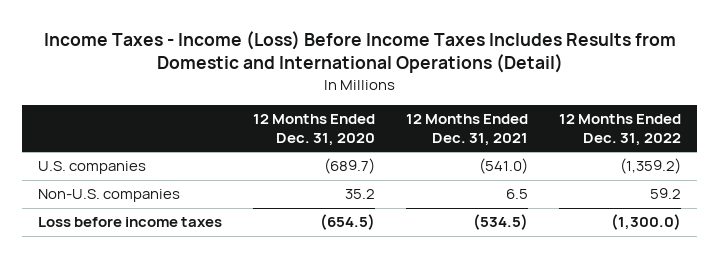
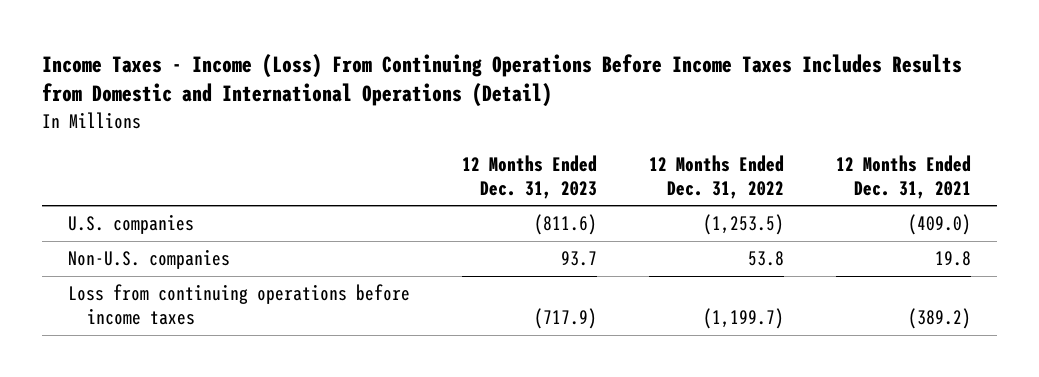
- Income Taxes - Income (Loss) Before Income Taxes Includes Results from Domestic and International Operations (Detail)
+ Income Taxes - Income (Loss) From Continuing Operations Before Income Taxes Includes Results from Domestic and International Operations (Detail)
- | 12 Months Ended Dec. 31, 2020 | 12 Months Ended Dec. 31, 2021 | 12 Months Ended Dec. 31, 2022
+ | 12 Months Ended Dec. 31, 2023 | 12 Months Ended Dec. 31, 2022 | 12 Months Ended Dec. 31, 2021
- U.S. companies | (689.7) | (541.0) | (1,359.2)
- Non-U.S. companies | 35.2 | 6.5 | 59.2
- Loss before income taxes | (654.5) | (534.5) | (1,300.0)
+ U.S. companies | (811.6) | (1,253.5) | (409.0)
+ Non-U.S. companies | 93.7 | 53.8 | 19.8
+ Loss from continuing operations before income taxes | (717.9) | (1,199.7) | (389.2)

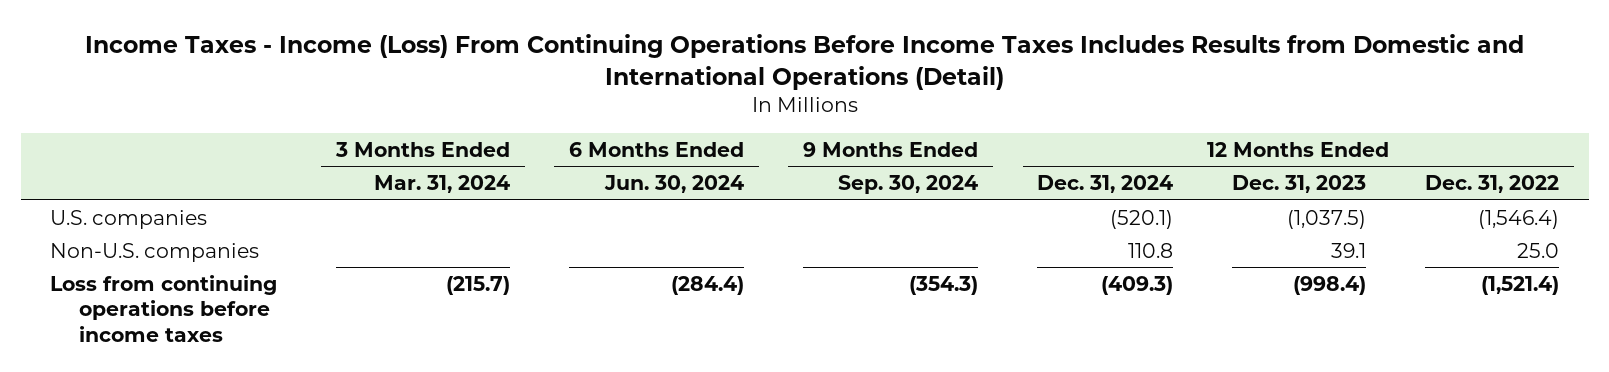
- | 12 Months Ended Dec. 31, 2023 | 12 Months Ended Dec. 31, 2022 | 12 Months Ended Dec. 31, 2021
+ | 3 Months Ended Mar. 31, 2024 | 6 Months Ended Jun. 30, 2024 | 9 Months Ended Sep. 30, 2024 | 12 Months Ended Dec. 31, 2024 | 12 Months Ended Dec. 31, 2023 | 12 Months Ended Dec. 31, 2022
- U.S. companies | (811.6) | (1,253.5) | (409.0)
- Non-U.S. companies | 93.7 | 53.8 | 19.8
- Loss from continuing operations before income taxes | (717.9) | (1,199.7) | (389.2)
+ U.S. companies | | | | (520.1) | (1,037.5) | (1,546.4)
+ Non-U.S. companies | | | | 110.8 | 39.1 | 25.0
+ Loss from continuing operations before income taxes | (215.7) | (284.4) | (354.3) | (409.3) | (998.4) | (1,521.4)

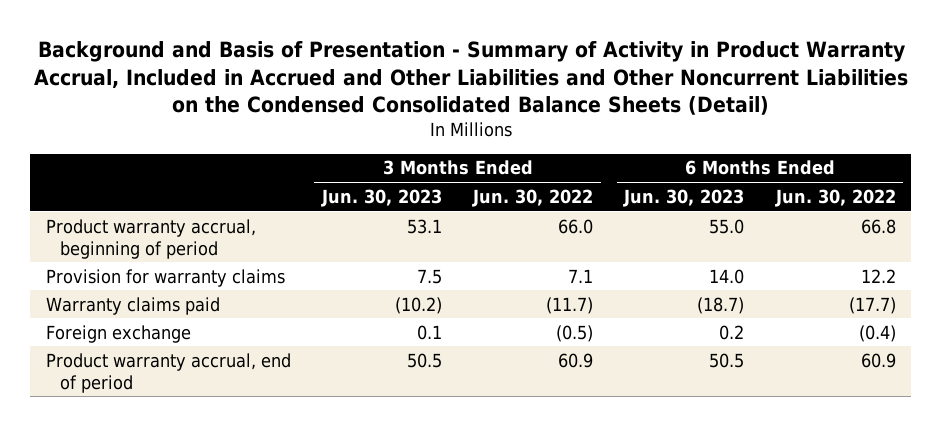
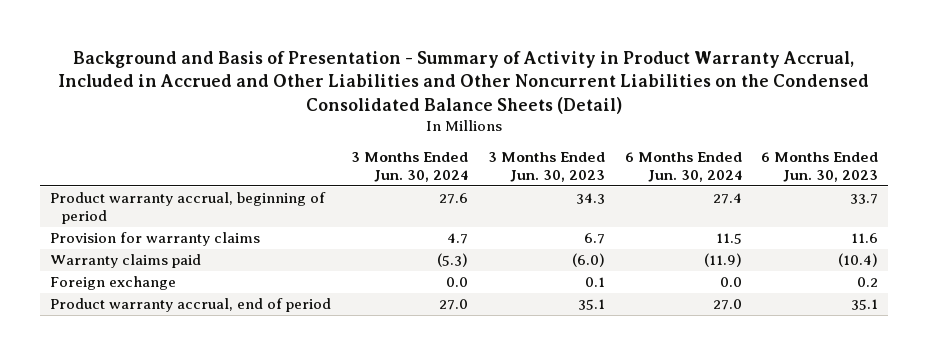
- | 3 Months Ended Jun. 30, 2023 | 3 Months Ended Jun. 30, 2022 | 6 Months Ended Jun. 30, 2023 | 6 Months Ended Jun. 30, 2022
+ | 3 Months Ended Jun. 30, 2024 | 3 Months Ended Jun. 30, 2023 | 6 Months Ended Jun. 30, 2024 | 6 Months Ended Jun. 30, 2023
- Product warranty accrual, beginning of period | 53.1 | 66.0 | 55.0 | 66.8
- Provision for warranty claims | 7.5 | 7.1 | 14.0 | 12.2
- Warranty claims paid | (10.2) | (11.7) | (18.7) | (17.7)
+ Product warranty accrual, beginning of period | 27.6 | 34.3 | 27.4 | 33.7
+ Provision for warranty claims | 4.7 | 6.7 | 11.5 | 11.6
+ Warranty claims paid | (5.3) | (6.0) | (11.9) | (10.4)
- Product warranty accrual, end of period | 50.5 | 60.9 | 50.5 | 60.9
+ Product warranty accrual, end of period | 27.0 | 35.1 | 27.0 | 35.1

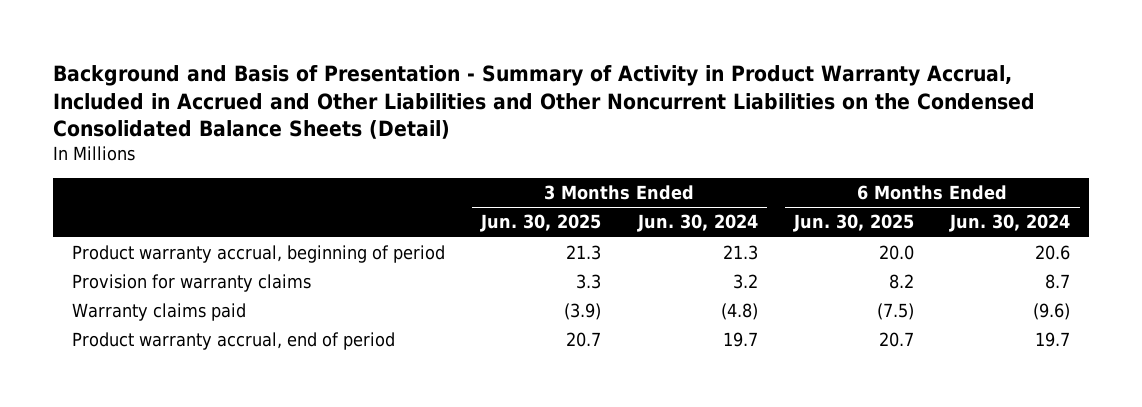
- | 3 Months Ended Jun. 30, 2024 | 3 Months Ended Jun. 30, 2023 | 6 Months Ended Jun. 30, 2024 | 6 Months Ended Jun. 30, 2023
+ | 3 Months Ended Jun. 30, 2025 | 3 Months Ended Jun. 30, 2024 | 6 Months Ended Jun. 30, 2025 | 6 Months Ended Jun. 30, 2024
- Product warranty accrual, beginning of period | 27.6 | 34.3 | 27.4 | 33.7
- Provision for warranty claims | 4.7 | 6.7 | 11.5 | 11.6
- Warranty claims paid | (5.3) | (6.0) | (11.9) | (10.4)
- Foreign exchange | 0.0 | 0.1 | 0.0 | 0.2
- Product warranty accrual, end of period | 27.0 | 35.1 | 27.0 | 35.1
+ Product warranty accrual, beginning of period | 21.3 | 21.3 | 20.0 | 20.6
+ Provision for warranty claims | 3.3 | 3.2 | 8.2 | 8.7
+ Warranty claims paid | (3.9) | (4.8) | (7.5) | (9.6)
+ Product warranty accrual, end of period | 20.7 | 19.7 | 20.7 | 19.7

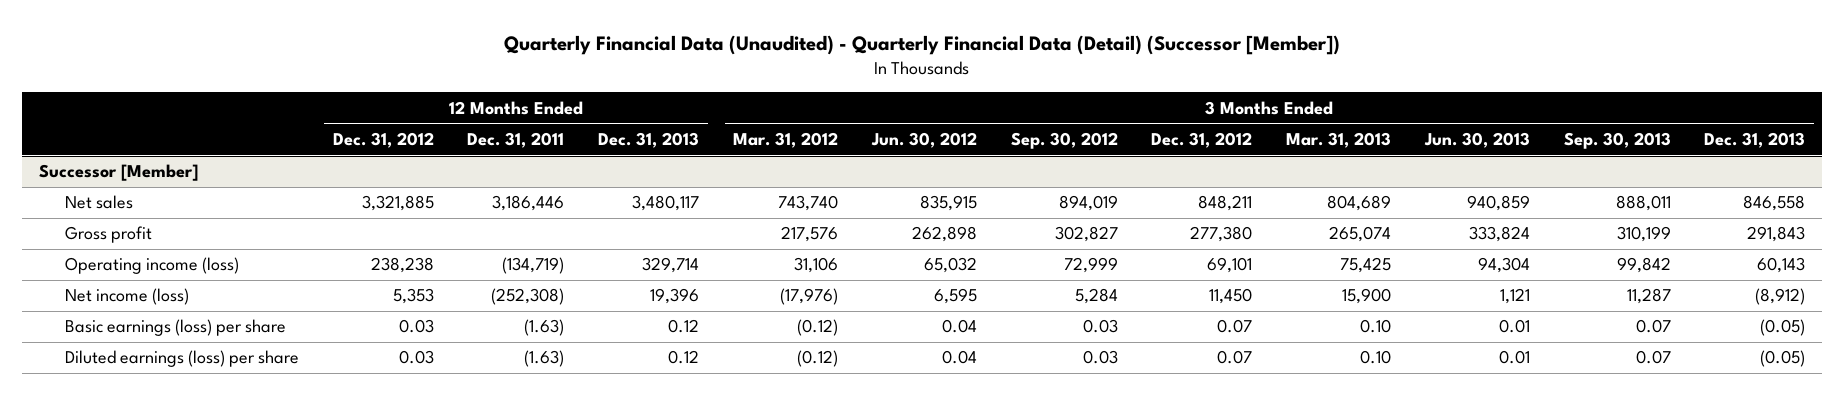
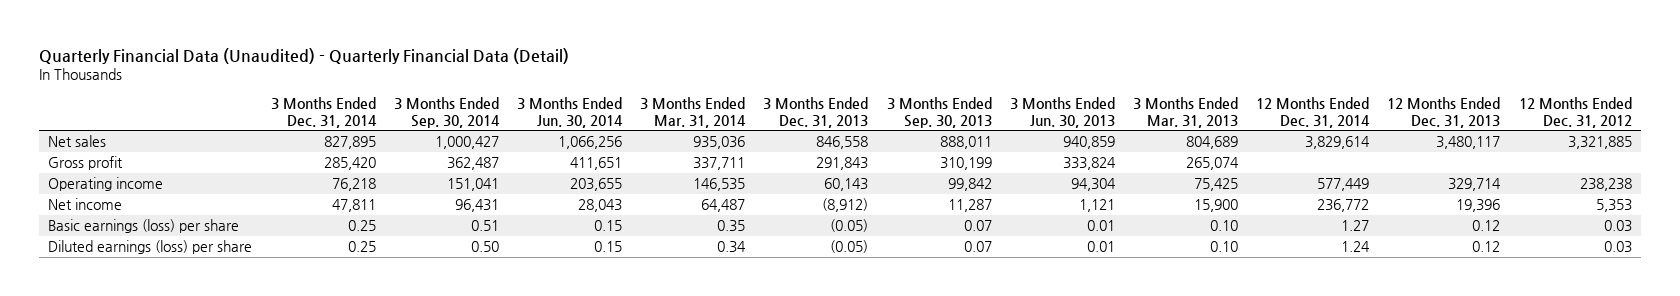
- Quarterly Financial Data (Unaudited) - Quarterly Financial Data (Detail) (Successor [Member])
+ Quarterly Financial Data (Unaudited) - Quarterly Financial Data (Detail)
- | 12 Months Ended Dec. 31, 2012 | 12 Months Ended Dec. 31, 2011 | 12 Months Ended Dec. 31, 2013 | 3 Months Ended Mar. 31, 2012 | 3 Months Ended Jun. 30, 2012 | 3 Months Ended Sep. 30, 2012 | 3 Months Ended Dec. 31, 2012 | 3 Months Ended Mar. 31, 2013 | 3 Months Ended Jun. 30, 2013 | 3 Months Ended Sep. 30, 2013 | 3 Months Ended Dec. 31, 2013
+ | 3 Months Ended Dec. 31, 2014 | 3 Months Ended Sep. 30, 2014 | 3 Months Ended Jun. 30, 2014 | 3 Months Ended Mar. 31, 2014 | 3 Months Ended Dec. 31, 2013 | 3 Months Ended Sep. 30, 2013 | 3 Months Ended Jun. 30, 2013 | 3 Months Ended Mar. 31, 2013 | 12 Months Ended Dec. 31, 2014 | 12 Months Ended Dec. 31, 2013 | 12 Months Ended Dec. 31, 2012
- Successor [Member]
- Operating income (loss) | 238,238 | (134,719) | 329,714 | 31,106 | 65,032 | 72,999 | 69,101 | 75,425 | 94,304 | 99,842 | 60,143
- Net income (loss) | 5,353 | (252,308) | 19,396 | (17,976) | 6,595 | 5,284 | 11,450 | 15,900 | 1,121 | 11,287 | (8,912)
+ Operating income | 76,218 | 151,041 | 203,655 | 146,535 | 60,143 | 99,842 | 94,304 | 75,425 | 577,449 | 329,714 | 238,238
+ Net income | 47,811 | 96,431 | 28,043 | 64,487 | (8,912) | 11,287 | 1,121 | 15,900 | 236,772 | 19,396 | 5,353

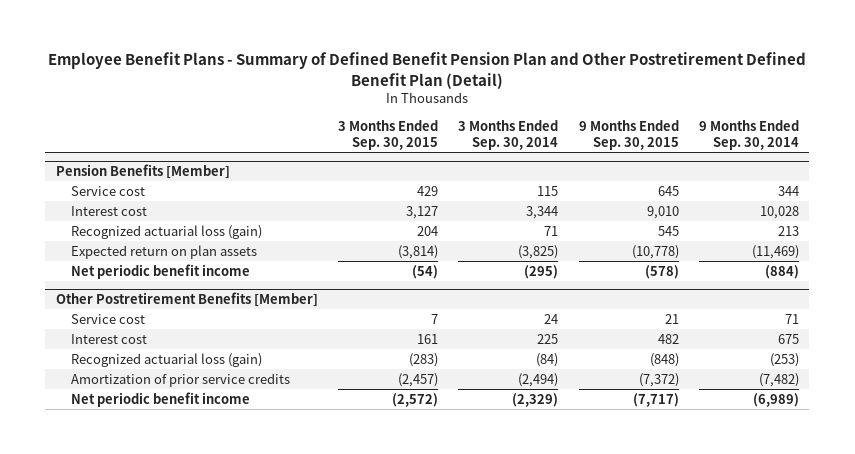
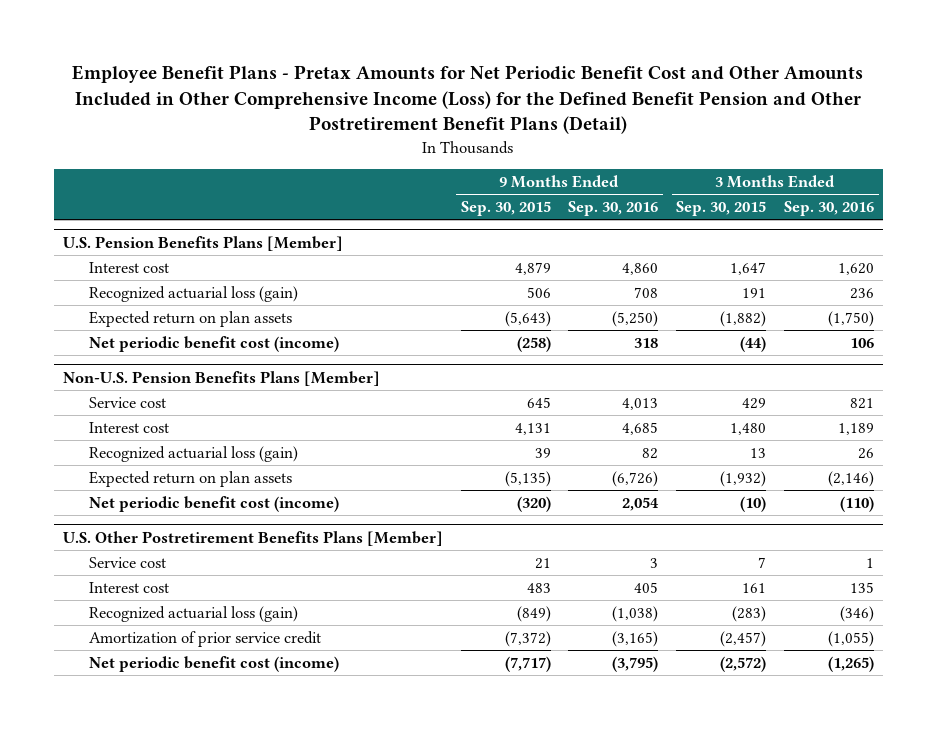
- Employee Benefit Plans - Summary of Defined Benefit Pension Plan and Other Postretirement Defined Benefit Plan (Detail)
+ Employee Benefit Plans - Pretax Amounts for Net Periodic Benefit Cost and Other Amounts Included in Other Comprehensive Income (Loss) for the Defined Benefit Pension and Other Postretirement Benefit Plans (Detail)
- | 3 Months Ended Sep. 30, 2015 | 3 Months Ended Sep. 30, 2014 | 9 Months Ended Sep. 30, 2015 | 9 Months Ended Sep. 30, 2014
+ | 9 Months Ended Sep. 30, 2015 | 9 Months Ended Sep. 30, 2016 | 3 Months Ended Sep. 30, 2015 | 3 Months Ended Sep. 30, 2016
- Pension Benefits [Member]
+ U.S. Pension Benefits Plans [Member]
+ Interest cost | 4,879 | 4,860 | 1,647 | 1,620
+ Recognized actuarial loss (gain) | 506 | 708 | 191 | 236
+ Expected return on plan assets | (5,643) | (5,250) | (1,882) | (1,750)
+ Net periodic benefit cost (income) | (258) | 318 | (44) | 106
+ Non-U.S. Pension Benefits Plans [Member]
- Interest cost | 3,127 | 3,344 | 9,010 | 10,028
- Recognized actuarial loss (gain) | 204 | 71 | 545 | 213
- Expected return on plan assets | (3,814) | (3,825) | (10,778) | (11,469)
- Net periodic benefit income | (54) | (295) | (578) | (884)
- Other Postretirement Benefits [Member]
+ Interest cost | 4,131 | 4,685 | 1,480 | 1,189
+ Recognized actuarial loss (gain) | 39 | 82 | 13 | 26
+ Expected return on plan assets | (5,135) | (6,726) | (1,932) | (2,146)
+ Net periodic benefit cost (income) | (320) | 2,054 | (10) | (110)
+ U.S. Other Postretirement Benefits Plans [Member]
- Interest cost | 161 | 225 | 482 | 675
- Recognized actuarial loss (gain) | (283) | (84) | (848) | (253)
- Amortization of prior service credits | (2,457) | (2,494) | (7,372) | (7,482)
- Net periodic benefit income | (2,572) | (2,329) | (7,717) | (6,989)
+ Interest cost | 483 | 405 | 161 | 135
+ Recognized actuarial loss (gain) | (849) | (1,038) | (283) | (346)
+ Amortization of prior service credit | (7,372) | (3,165) | (2,457) | (1,055)
+ Net periodic benefit cost (income) | (7,717) | (3,795) | (2,572) | (1,265)

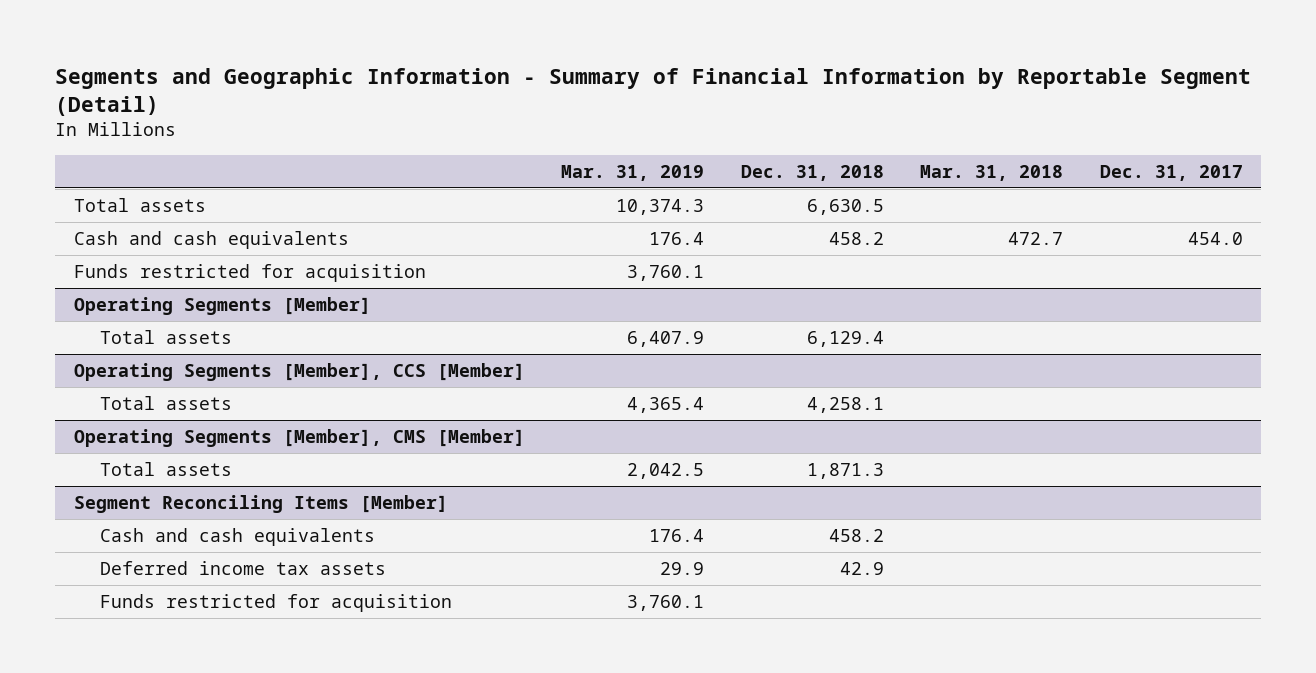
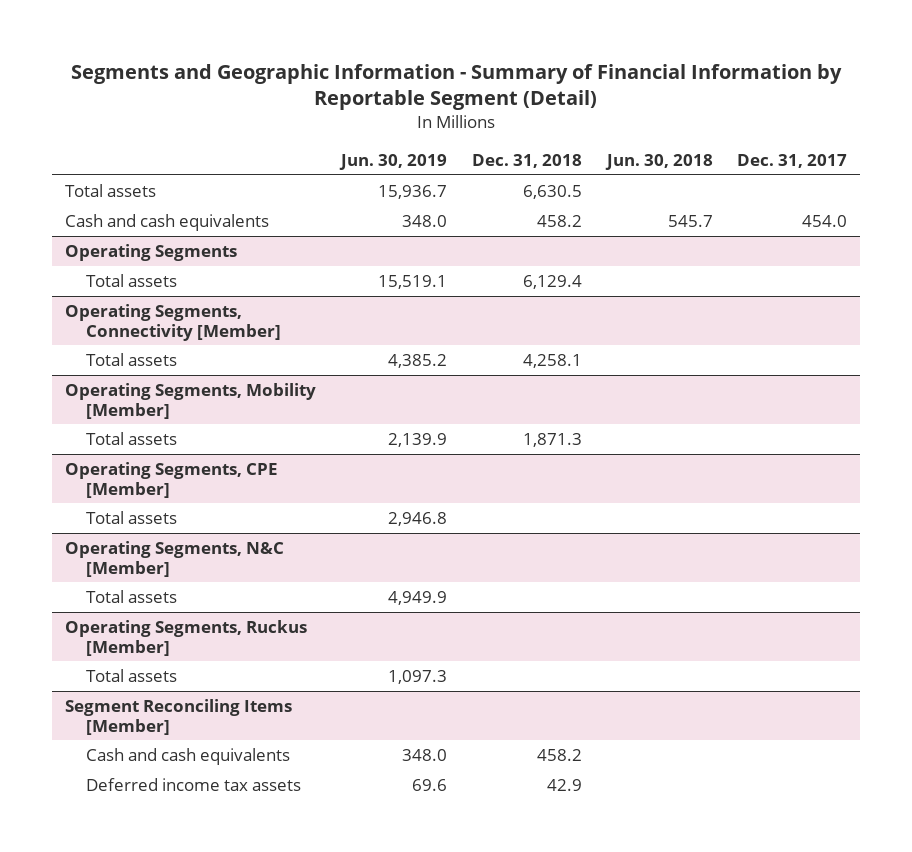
- | Mar. 31, 2019 | Dec. 31, 2018 | Mar. 31, 2018 | Dec. 31, 2017
+ | Jun. 30, 2019 | Dec. 31, 2018 | Jun. 30, 2018 | Dec. 31, 2017
- Funds restricted for acquisition | 3,760.1 | | |
- Operating Segments [Member]
+ Operating Segments
- Operating Segments [Member], CCS [Member]
+ Operating Segments, Connectivity [Member]
- Operating Segments [Member], CMS [Member]
+ Operating Segments, Mobility [Member]
+ Operating Segments, CPE [Member]
+ Total assets | 2,946.8 | | |
+ Operating Segments, N&C [Member]
+ Total assets | 4,949.9 | | |
+ Operating Segments, Ruckus [Member]
+ Total assets | 1,097.3 | | |
@ Segment Reconciling Items [Member]
- Funds restricted for acquisition | 3,760.1 | | |

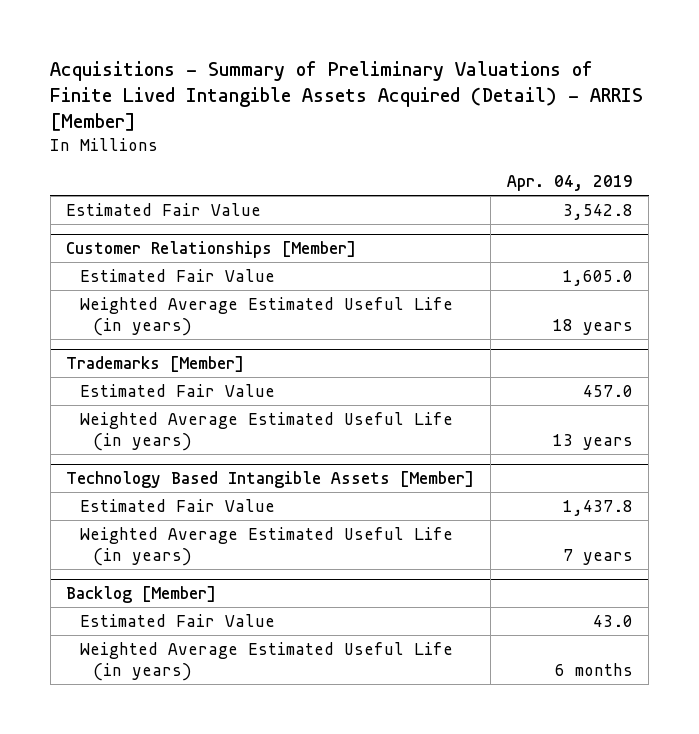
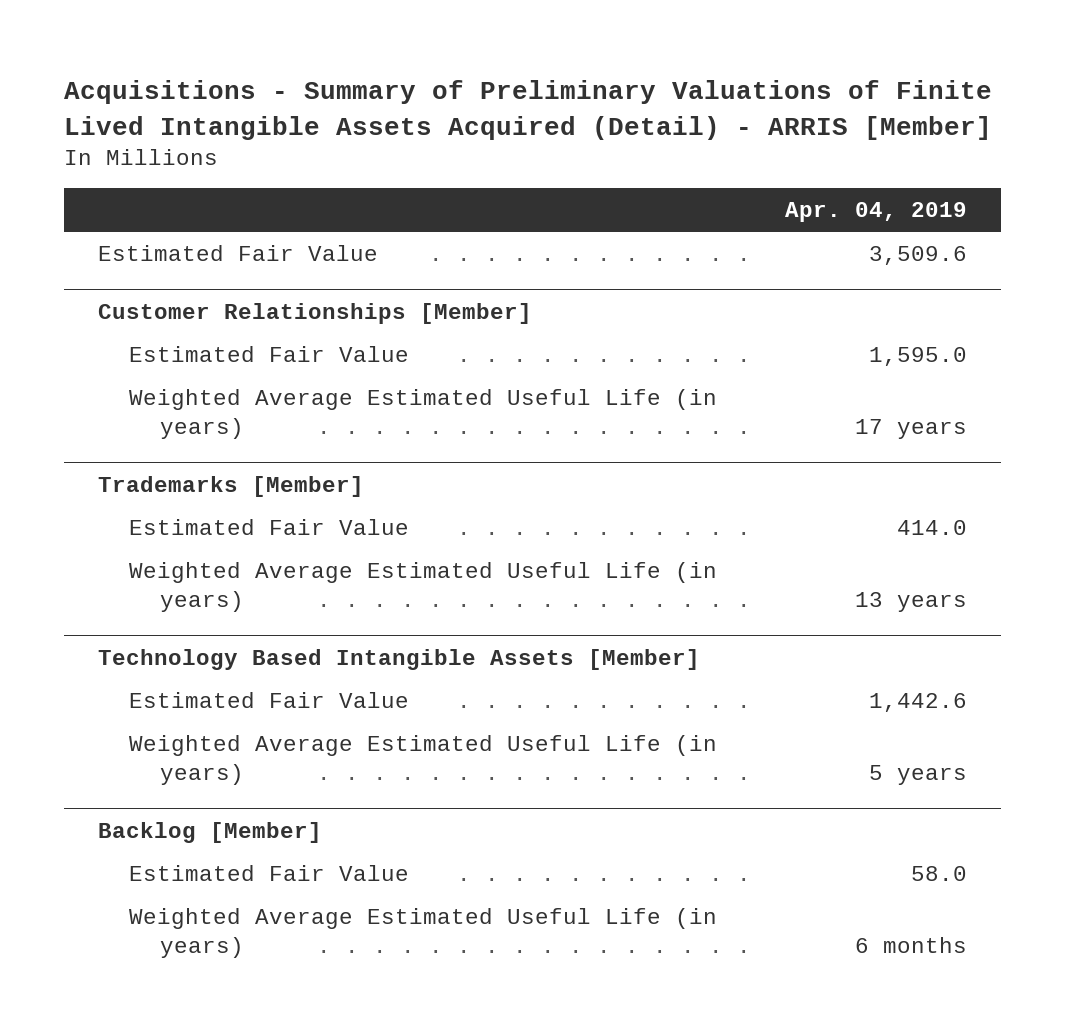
- Estimated Fair Value | 3,542.8
+ Estimated Fair Value | 3,509.6
@ Customer Relationships [Member]
- Estimated Fair Value | 1,605.0
- Weighted Average Estimated Useful Life (in years) | 18 years
+ Estimated Fair Value | 1,595.0
+ Weighted Average Estimated Useful Life (in years) | 17 years
@ Trademarks [Member]
- Estimated Fair Value | 457.0
+ Estimated Fair Value | 414.0
@ Technology Based Intangible Assets [Member]
- Estimated Fair Value | 1,437.8
- Weighted Average Estimated Useful Life (in years) | 7 years
+ Estimated Fair Value | 1,442.6
+ Weighted Average Estimated Useful Life (in years) | 5 years
@ Backlog [Member]
- Estimated Fair Value | 43.0
+ Estimated Fair Value | 58.0

